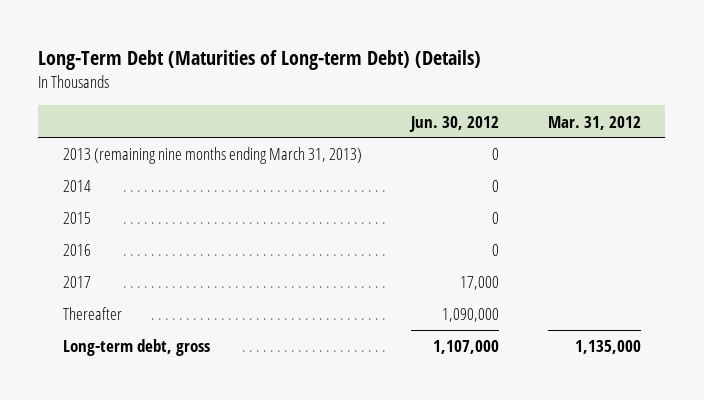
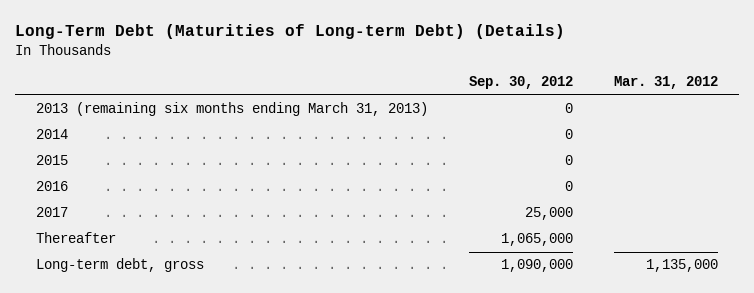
- | Jun. 30, 2012 | Mar. 31, 2012
+ | Sep. 30, 2012 | Mar. 31, 2012
- 2013 (remaining nine months ending March 31, 2013) | 0 |
+ 2013 (remaining six months ending March 31, 2013) | 0 |

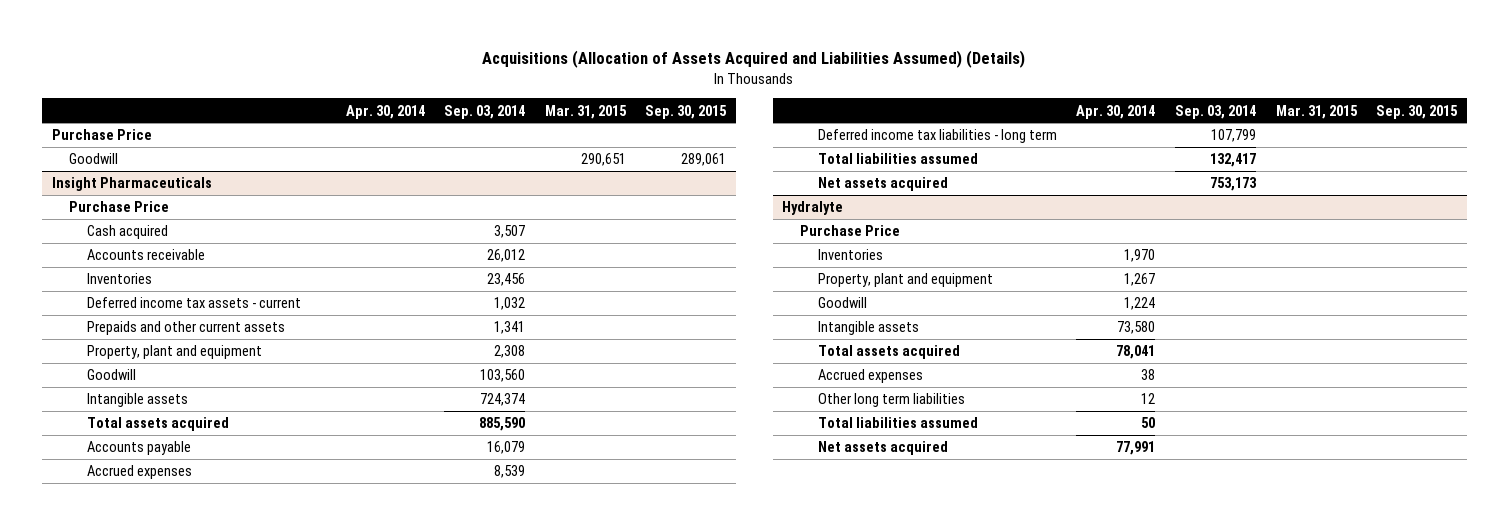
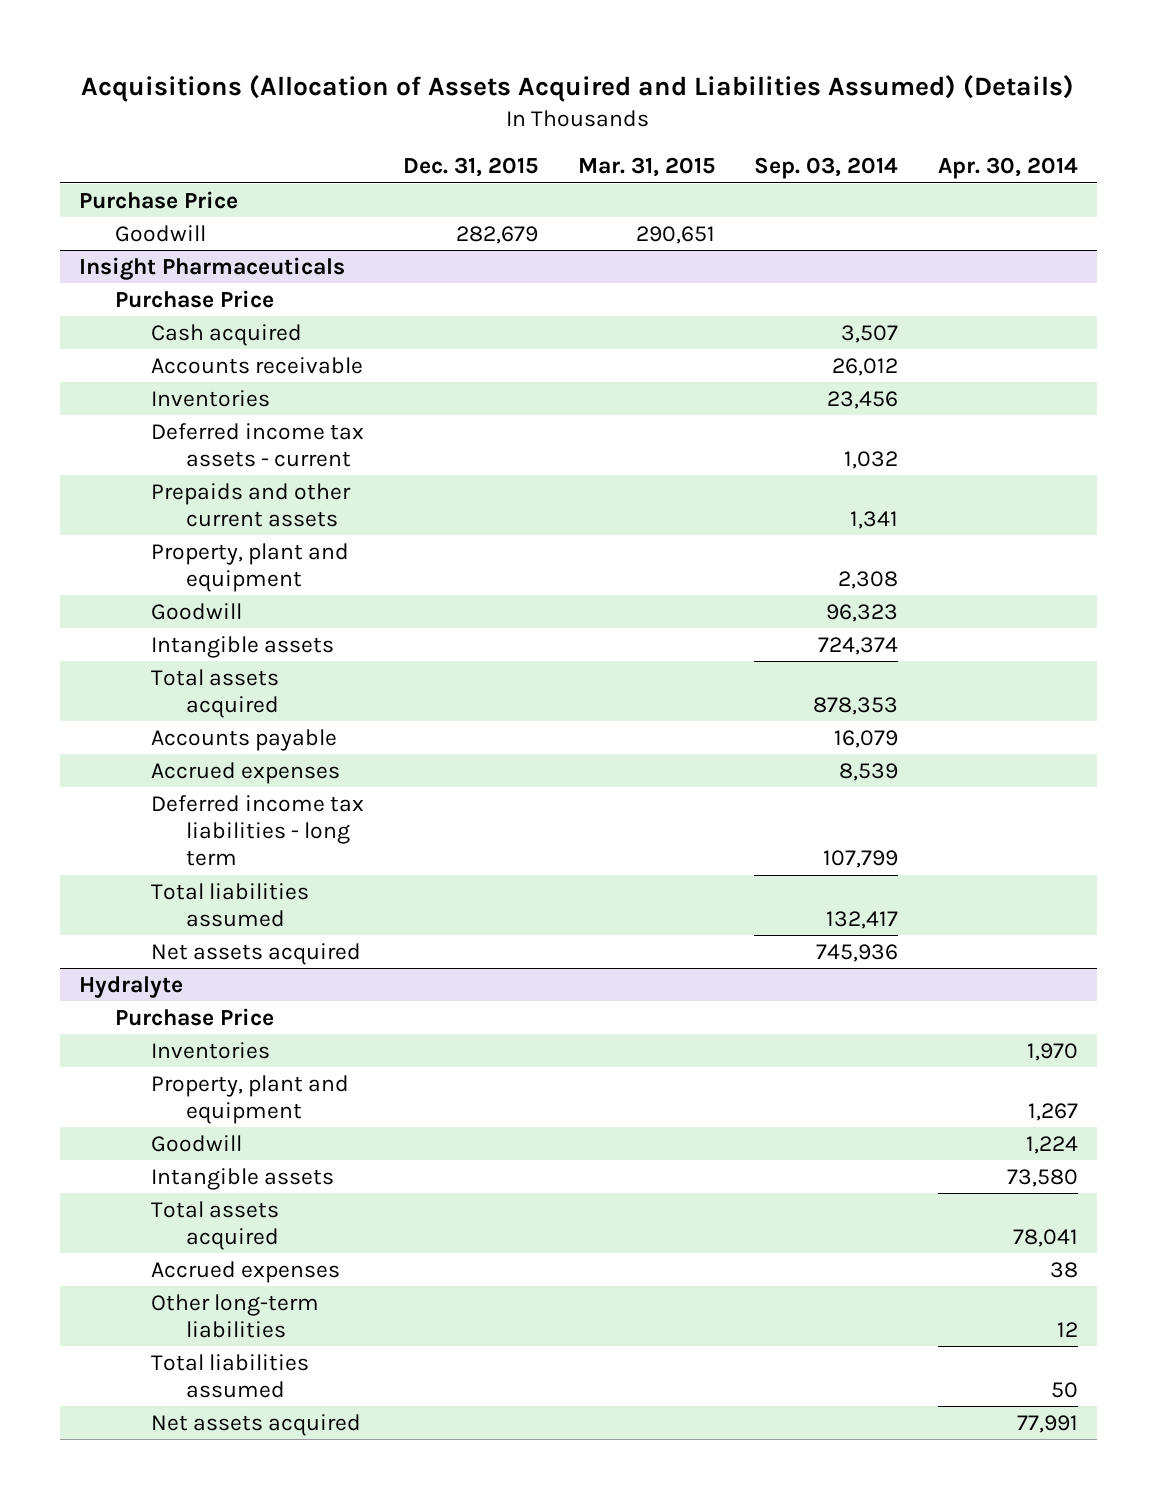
- | Apr. 30, 2014 | Sep. 03, 2014 | Mar. 31, 2015 | Sep. 30, 2015
+ | Dec. 31, 2015 | Mar. 31, 2015 | Sep. 03, 2014 | Apr. 30, 2014
@ Insight Pharmaceuticals
- Goodwill | | 103,560 | |
+ Goodwill | | | 96,323 |
- Total assets acquired | | 885,590 | |
+ Total assets acquired | | | 878,353 |
- Net assets acquired | | 753,173 | |
+ Net assets acquired | | | 745,936 |
@ Hydralyte
- Other long term liabilities | 12 | | |
+ Other long-term liabilities | | | | 12

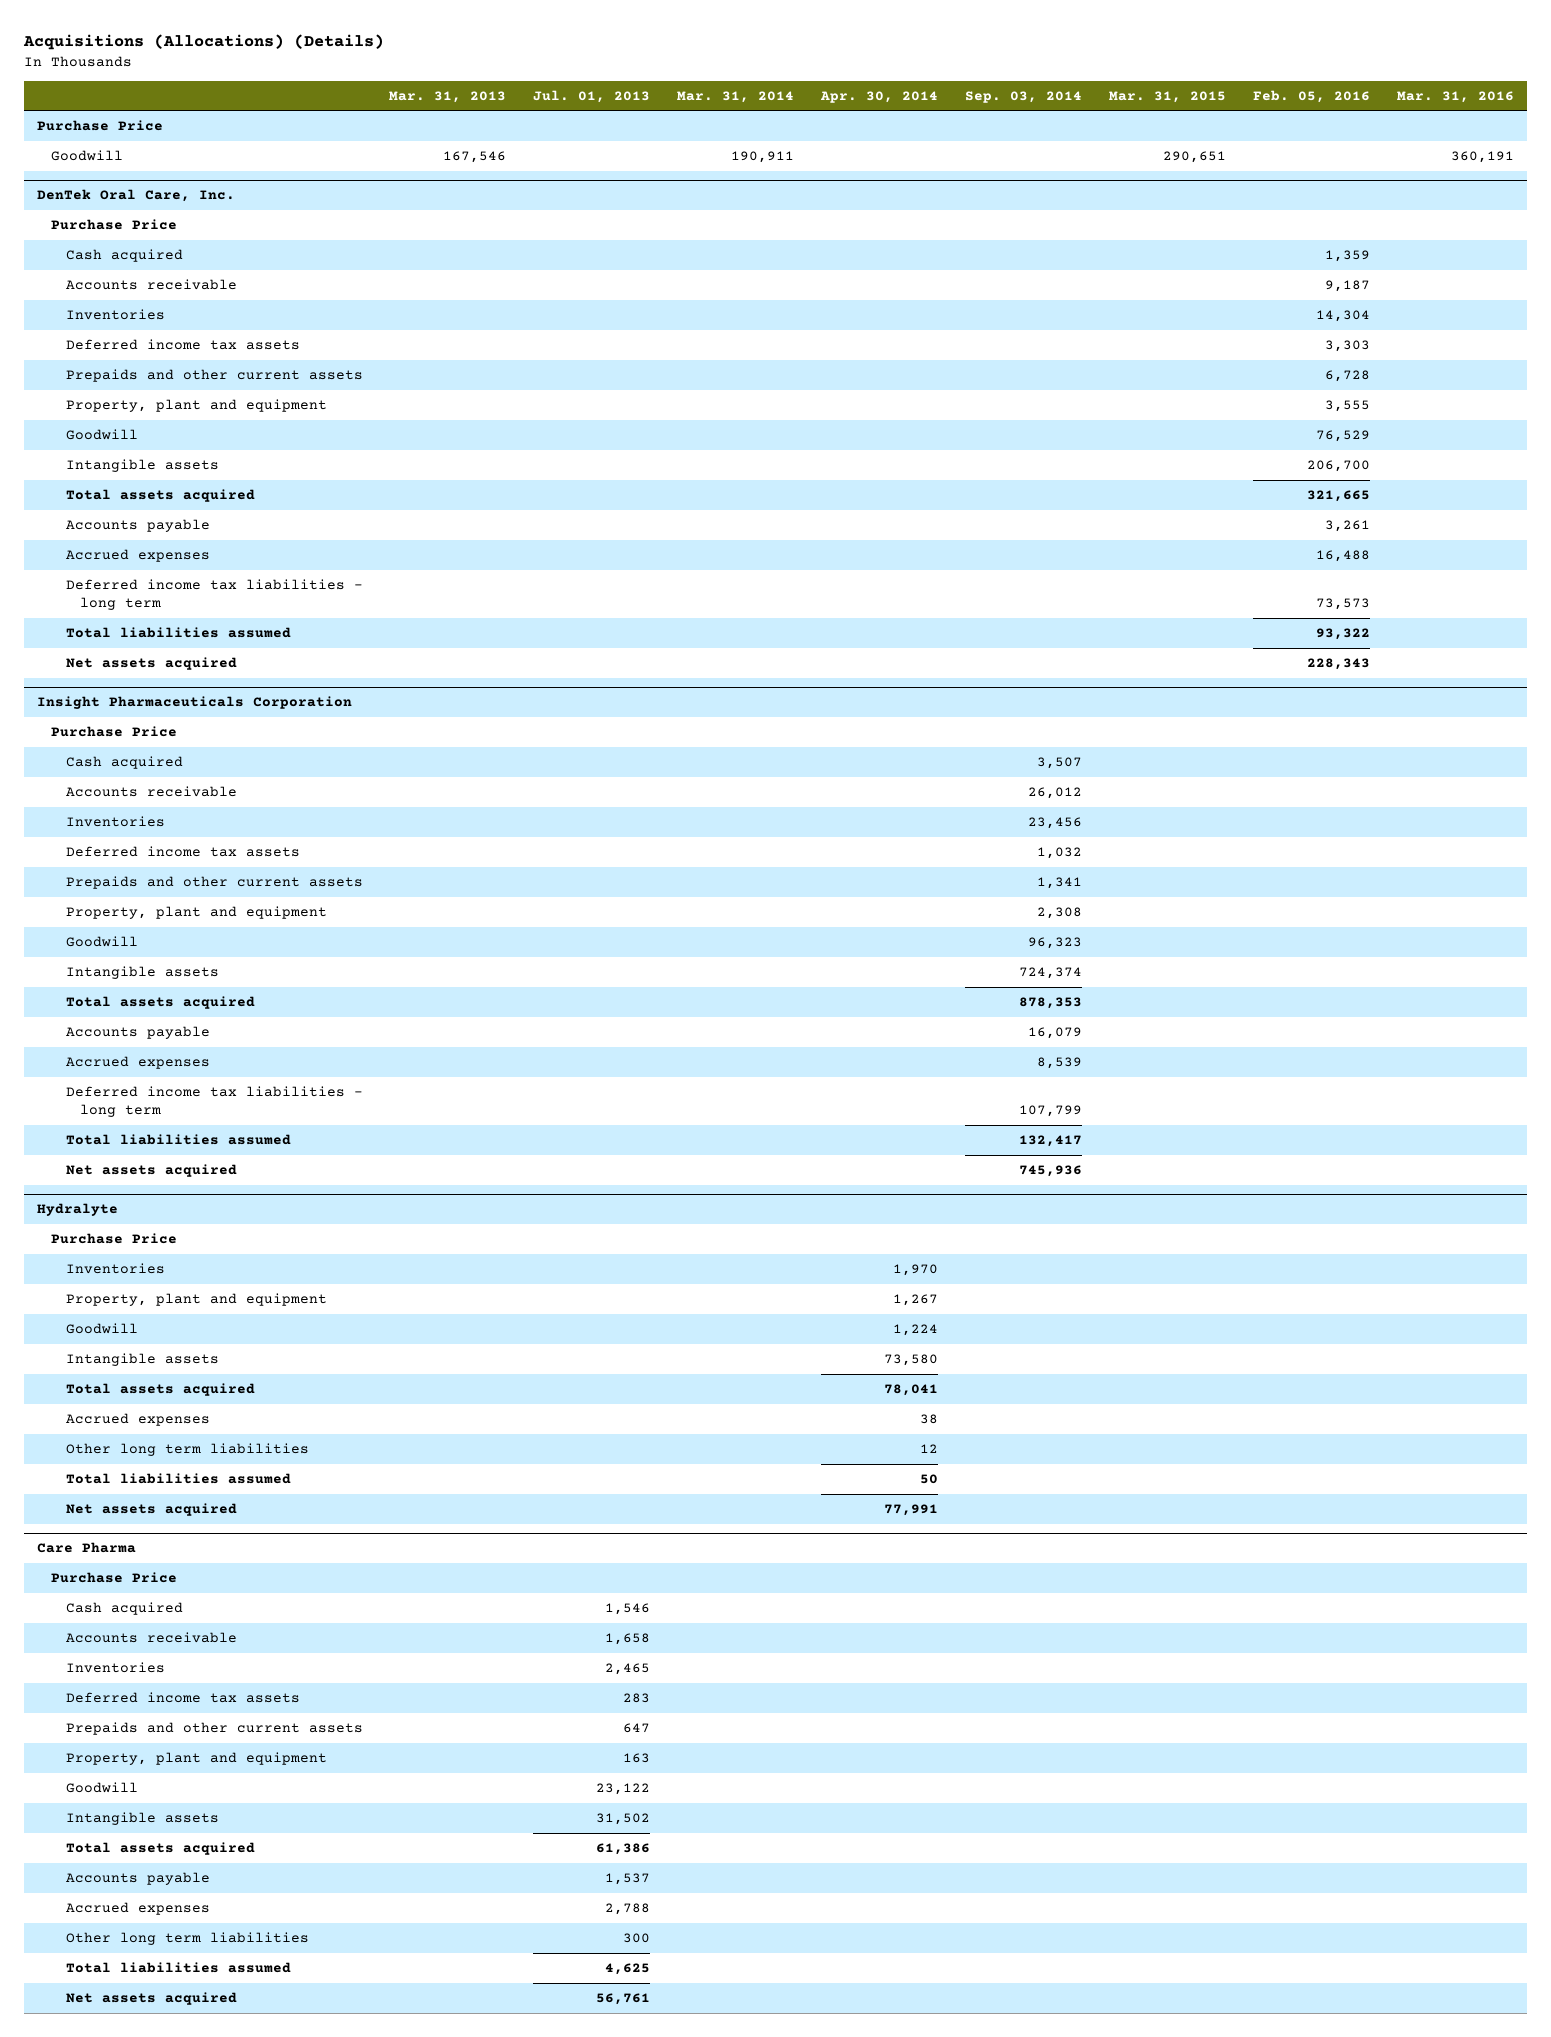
- Acquisitions (Allocation of Assets Acquired and Liabilities Assumed) (Details)
+ Acquisitions (Allocations) (Details)
- | Dec. 31, 2015 | Mar. 31, 2015 | Sep. 03, 2014 | Apr. 30, 2014
+ | Mar. 31, 2013 | Jul. 01, 2013 | Mar. 31, 2014 | Apr. 30, 2014 | Sep. 03, 2014 | Mar. 31, 2015 | Feb. 05, 2016 | Mar. 31, 2016
- Insight Pharmaceuticals
+ DenTek Oral Care, Inc.
+ Purchase Price
+ Cash acquired | | | | | | | 1,359 |
+ Accounts receivable | | | | | | | 9,187 |
+ Inventories | | | | | | | 14,304 |
+ Deferred income tax assets | | | | | | | 3,303 |
+ Prepaids and other current assets | | | | | | | 6,728 |
+ Property, plant and equipment | | | | | | | 3,555 |
+ Goodwill | | | | | | | 76,529 |
+ Intangible assets | | | | | | | 206,700 |
+ Total assets acquired | | | | | | | 321,665 |
+ Accounts payable | | | | | | | 3,261 |
+ Accrued expenses | | | | | | | 16,488 |
+ Deferred income tax liabilities - long term | | | | | | | 73,573 |
+ Total liabilities assumed | | | | | | | 93,322 |
+ Net assets acquired | | | | | | | 228,343 |
+ Insight Pharmaceuticals Corporation
- Deferred income tax assets - current | | | 1,032 |
+ Deferred income tax assets | | | | | 1,032 | | |
@ Hydralyte
- Other long-term liabilities | | | | 12
+ Other long term liabilities | | | | 12 | | | |
+ Care Pharma
+ Purchase Price
+ Cash acquired | | 1,546 | | | | | |
+ Accounts receivable | | 1,658 | | | | | |
+ Inventories | | 2,465 | | | | | |
+ Deferred income tax assets | | 283 | | | | | |
+ Prepaids and other current assets | | 647 | | | | | |
+ Property, plant and equipment | | 163 | | | | | |
+ Goodwill | | 23,122 | | | | | |
+ Intangible assets | | 31,502 | | | | | |
+ Total assets acquired | | 61,386 | | | | | |
+ Accounts payable | | 1,537 | | | | | |
+ Accrued expenses | | 2,788 | | | | | |
+ Other long term liabilities | | 300 | | | | | |
+ Total liabilities assumed | | 4,625 | | | | | |
+ Net assets acquired | | 56,761 | | | | | |

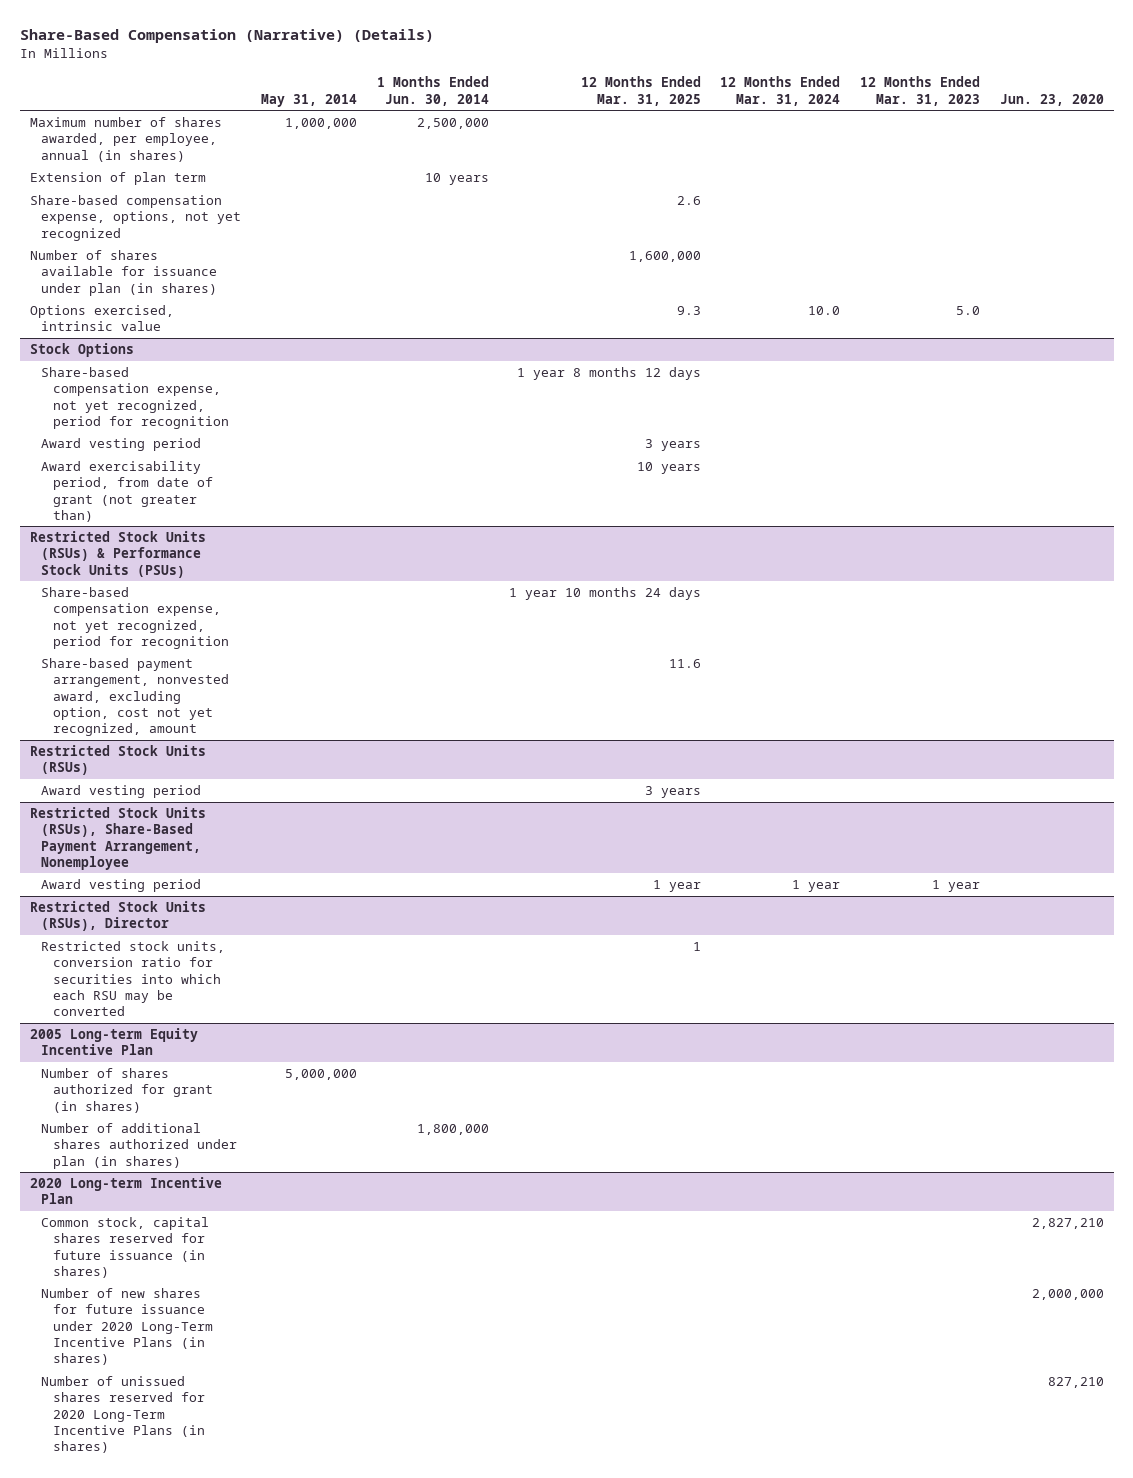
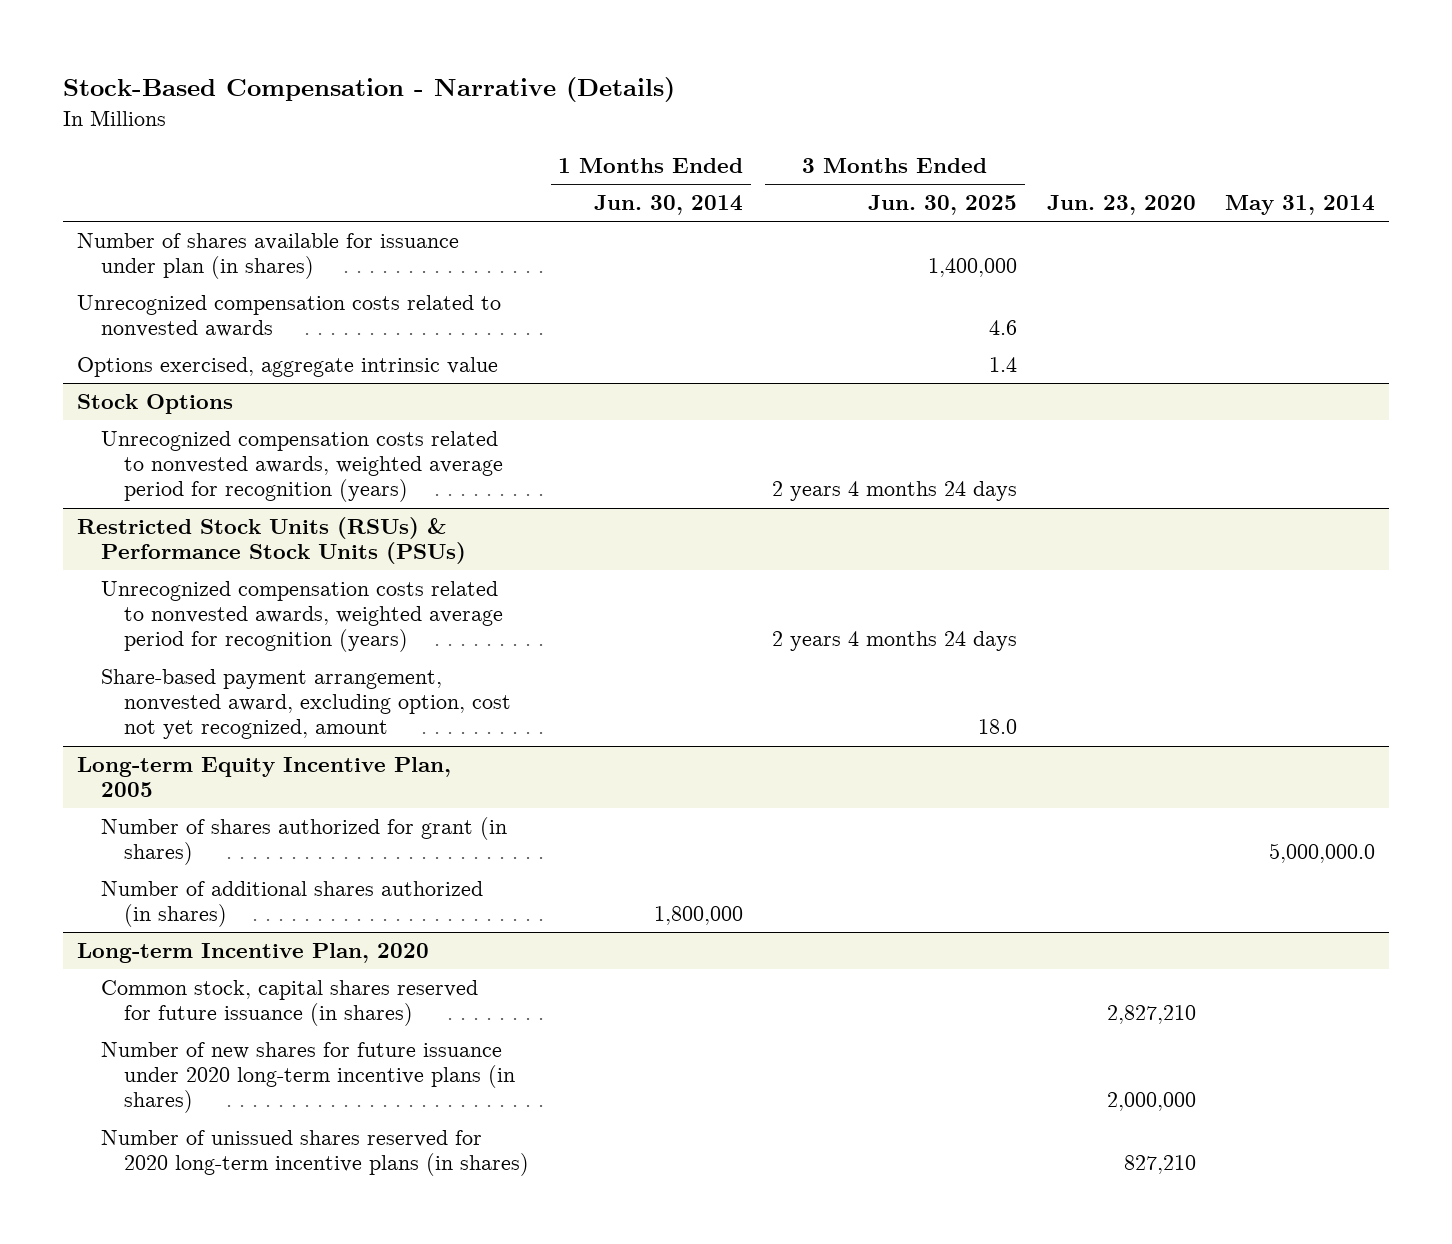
- Share-Based Compensation (Narrative) (Details)
+ Stock-Based Compensation - Narrative (Details)
- | May 31, 2014 | 1 Months Ended Jun. 30, 2014 | 12 Months Ended Mar. 31, 2025 | 12 Months Ended Mar. 31, 2024 | 12 Months Ended Mar. 31, 2023 | Jun. 23, 2020
+ | 1 Months Ended Jun. 30, 2014 | 3 Months Ended Jun. 30, 2025 | Jun. 23, 2020 | May 31, 2014
- Maximum number of shares awarded, per employee, annual (in shares) | 1,000,000 | 2,500,000 | | | |
- Extension of plan term | | 10 years | | | |
- Share-based compensation expense, options, not yet recognized | | | 2.6 | | |
- Options exercised, intrinsic value | | | 9.3 | 10.0 | 5.0 |
+ Unrecognized compensation costs related to nonvested awards | | 4.6 | |
+ Options exercised, aggregate intrinsic value | | 1.4 | |
@ Stock Options
- Share-based compensation expense, not yet recognized, period for recognition | | | 1 year 8 months 12 days | | |
- Award vesting period | | | 3 years | | |
- Award exercisability period, from date of grant (not greater than) | | | 10 years | | |
+ Unrecognized compensation costs related to nonvested awards, weighted average period for recognition (years) | | 2 years 4 months 24 days | |
@ Restricted Stock Units (RSUs) & Performance Stock Units (PSUs)
- Share-based compensation expense, not yet recognized, period for recognition | | | 1 year 10 months 24 days | | |
+ Unrecognized compensation costs related to nonvested awards, weighted average period for recognition (years) | | 2 years 4 months 24 days | |
- Restricted Stock Units (RSUs)
- Award vesting period | | | 3 years | | |
- Restricted Stock Units (RSUs), Share-Based Payment Arrangement, Nonemployee
- Award vesting period | | | 1 year | 1 year | 1 year |
- Restricted Stock Units (RSUs), Director
- Restricted stock units, conversion ratio for securities into which each RSU may be converted | | | 1 | | |
- 2005 Long-term Equity Incentive Plan
- Number of shares authorized for grant (in shares) | 5,000,000 | | | | |
- Number of additional shares authorized under plan (in shares) | | 1,800,000 | | | |
- 2020 Long-term Incentive Plan
+ Long-term Equity Incentive Plan, 2005
+ Number of shares authorized for grant (in shares) | | | | 5,000,000.0
+ Number of additional shares authorized (in shares) | 1,800,000 | | |
+ Long-term Incentive Plan, 2020
- Number of new shares for future issuance under 2020 Long-Term Incentive Plans (in shares) | | | | | | 2,000,000
- Number of unissued shares reserved for 2020 Long-Term Incentive Plans (in shares) | | | | | | 827,210
+ Number of new shares for future issuance under 2020 long-term incentive plans (in shares) | | | 2,000,000 |
+ Number of unissued shares reserved for 2020 long-term incentive plans (in shares) | | | 827,210 |

